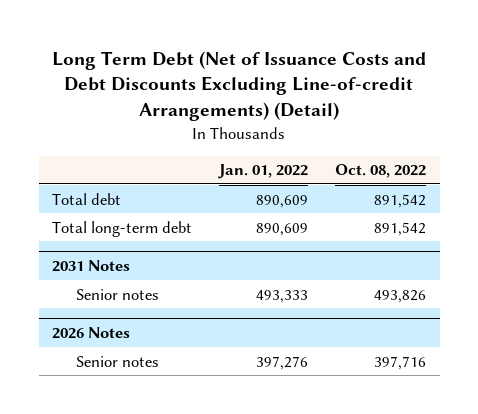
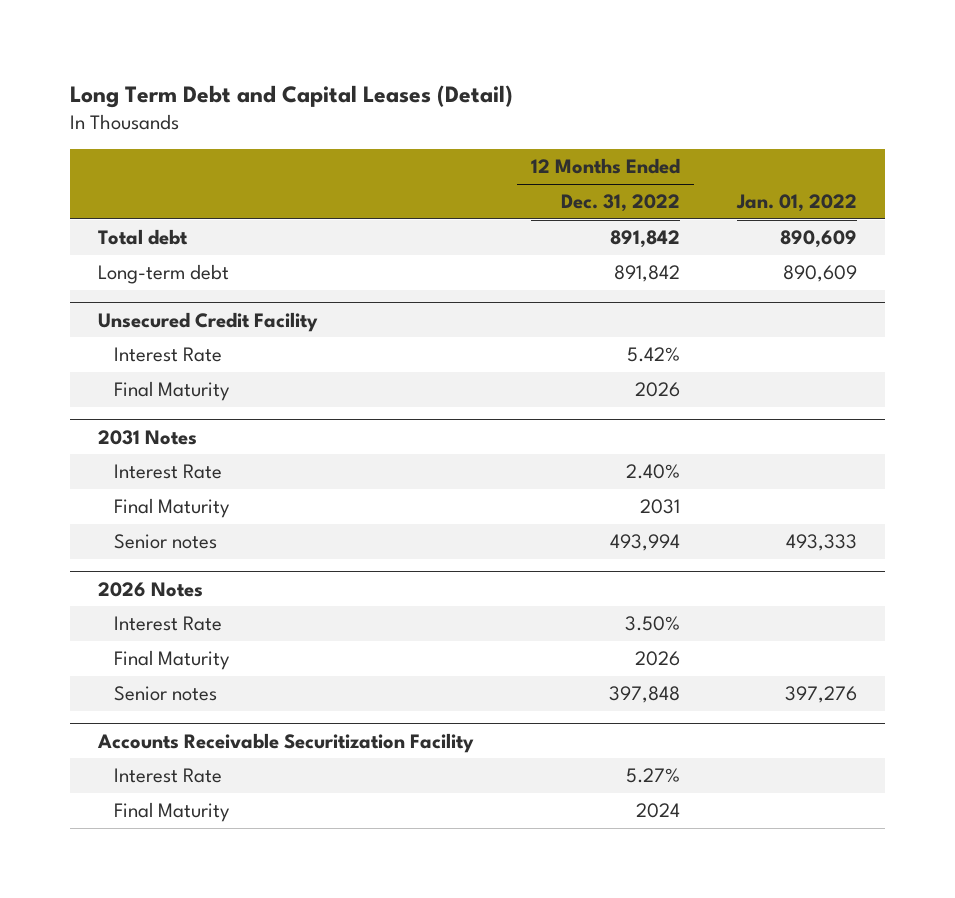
- Long Term Debt (Net of Issuance Costs and Debt Discounts Excluding Line-of-credit Arrangements) (Detail)
+ Long Term Debt and Capital Leases (Detail)
- | Jan. 01, 2022 | Oct. 08, 2022
+ | 12 Months Ended Dec. 31, 2022 | Jan. 01, 2022
- Total long-term debt | 890,609 | 891,542
+ Long-term debt | 891,842 | 890,609
+ Unsecured Credit Facility
+ Interest Rate | 5.42% |
+ Final Maturity | 2026 |
@ 2031 Notes
+ Interest Rate | 2.40% |
+ Final Maturity | 2031 |
@ 2026 Notes
+ Interest Rate | 3.50% |
+ Final Maturity | 2026 |
+ Accounts Receivable Securitization Facility
+ Interest Rate | 5.27% |
+ Final Maturity | 2024 |

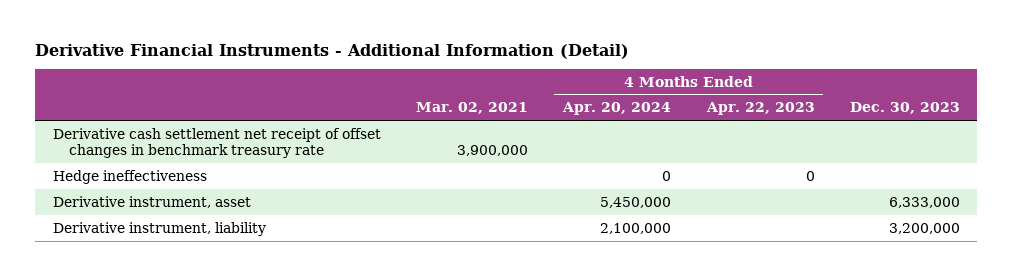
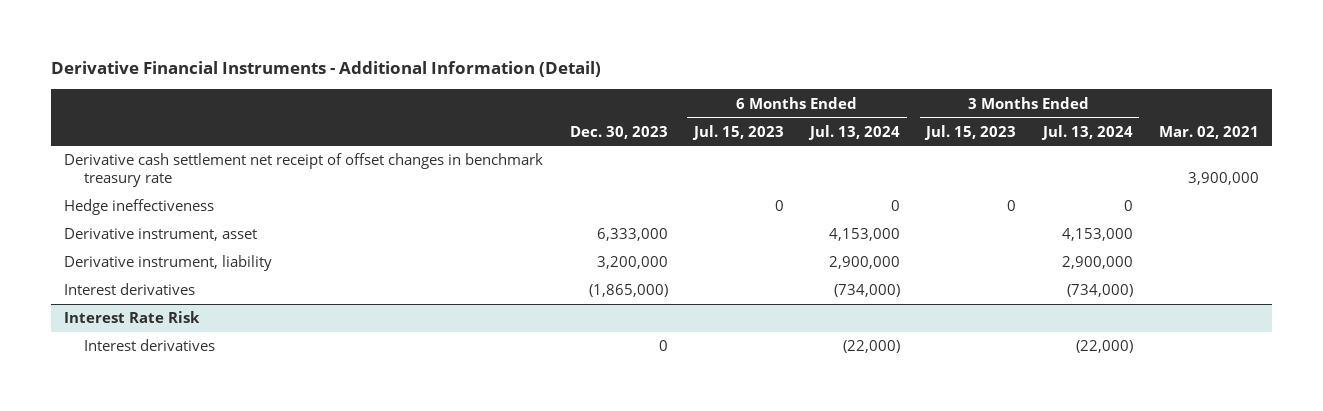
- | Mar. 02, 2021 | 4 Months Ended Apr. 20, 2024 | 4 Months Ended Apr. 22, 2023 | Dec. 30, 2023
+ | Dec. 30, 2023 | 6 Months Ended Jul. 15, 2023 | 6 Months Ended Jul. 13, 2024 | 3 Months Ended Jul. 15, 2023 | 3 Months Ended Jul. 13, 2024 | Mar. 02, 2021
+ Interest derivatives | (1,865,000) | | (734,000) | | (734,000) |
+ Interest Rate Risk
+ Interest derivatives | 0 | | (22,000) | | (22,000) |

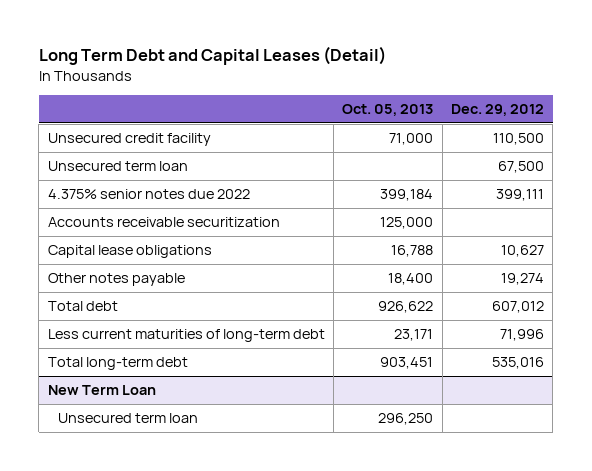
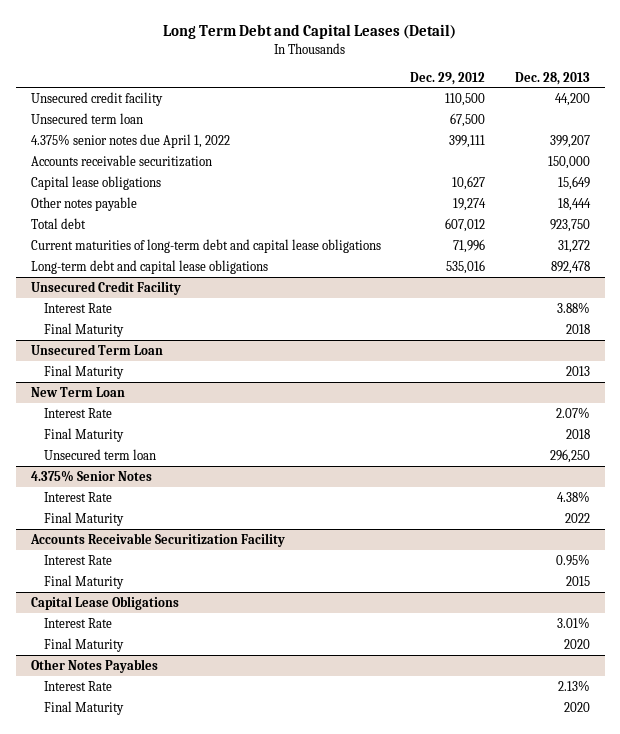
- | Oct. 05, 2013 | Dec. 29, 2012
+ | Dec. 29, 2012 | Dec. 28, 2013
- 4.375% senior notes due 2022 | 399,184 | 399,111
+ 4.375% senior notes due April 1, 2022 | 399,111 | 399,207
- Less current maturities of long-term debt | 23,171 | 71,996
- Total long-term debt | 903,451 | 535,016
+ Current maturities of long-term debt and capital lease obligations | 71,996 | 31,272
+ Long-term debt and capital lease obligations | 535,016 | 892,478
+ Unsecured Credit Facility
+ Interest Rate | | 3.88%
+ Final Maturity | | 2018
+ Unsecured Term Loan
+ Final Maturity | | 2013
@ New Term Loan
+ Interest Rate | | 2.07%
+ Final Maturity | | 2018
+ 4.375% Senior Notes
+ Interest Rate | | 4.38%
+ Final Maturity | | 2022
+ Accounts Receivable Securitization Facility
+ Interest Rate | | 0.95%
+ Final Maturity | | 2015
+ Capital Lease Obligations
+ Interest Rate | | 3.01%
+ Final Maturity | | 2020
+ Other Notes Payables
+ Interest Rate | | 2.13%
+ Final Maturity | | 2020

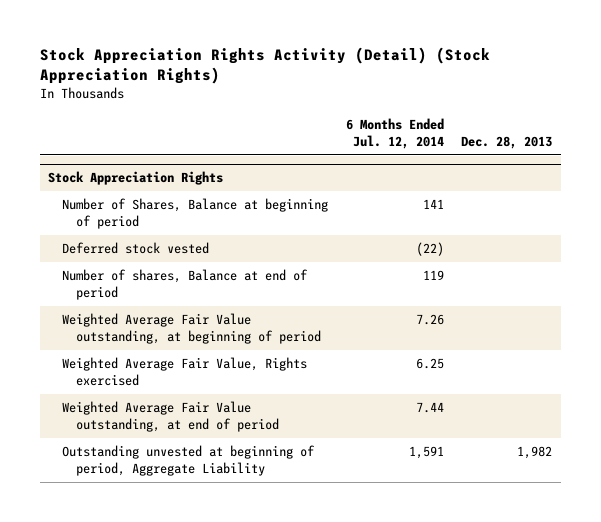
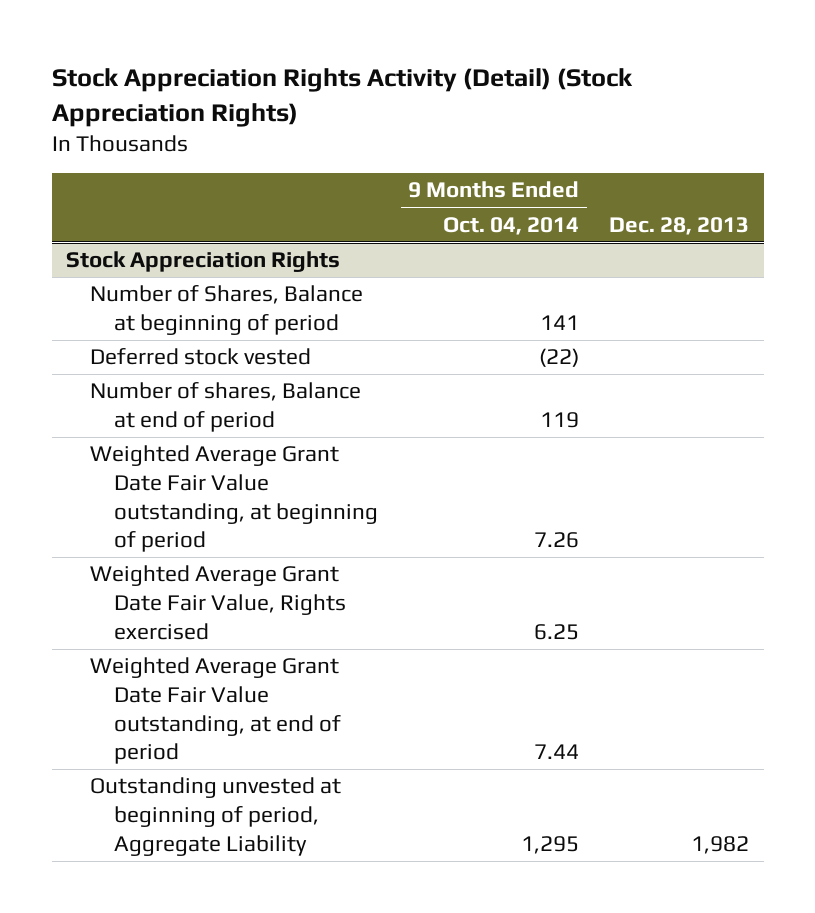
- | 6 Months Ended Jul. 12, 2014 | Dec. 28, 2013
+ | 9 Months Ended Oct. 04, 2014 | Dec. 28, 2013
@ Stock Appreciation Rights
- Weighted Average Fair Value outstanding, at beginning of period | 7.26 |
- Weighted Average Fair Value, Rights exercised | 6.25 |
- Weighted Average Fair Value outstanding, at end of period | 7.44 |
+ Weighted Average Grant Date Fair Value outstanding, at beginning of period | 7.26 |
+ Weighted Average Grant Date Fair Value, Rights exercised | 6.25 |
+ Weighted Average Grant Date Fair Value outstanding, at end of period | 7.44 |

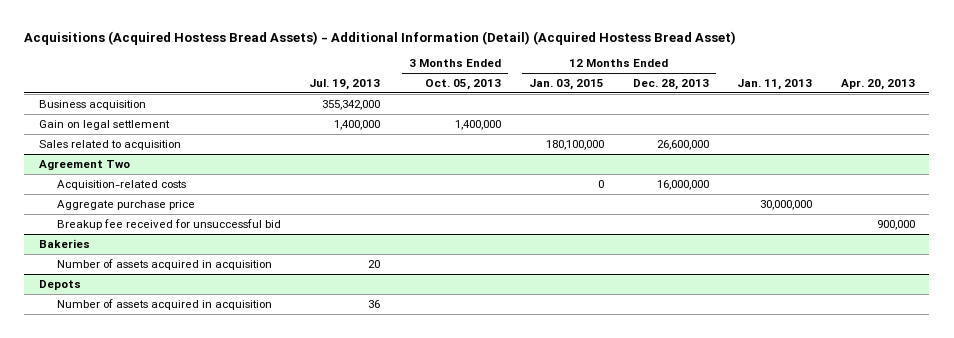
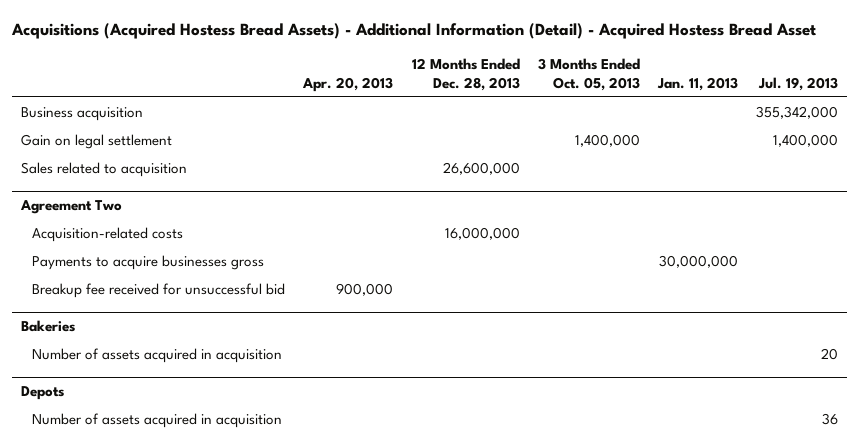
- Acquisitions (Acquired Hostess Bread Assets) - Additional Information (Detail) (Acquired Hostess Bread Asset)
+ Acquisitions (Acquired Hostess Bread Assets) - Additional Information (Detail) - Acquired Hostess Bread Asset
- | Jul. 19, 2013 | 3 Months Ended Oct. 05, 2013 | 12 Months Ended Jan. 03, 2015 | 12 Months Ended Dec. 28, 2013 | Jan. 11, 2013 | Apr. 20, 2013
+ | Apr. 20, 2013 | 12 Months Ended Dec. 28, 2013 | 3 Months Ended Oct. 05, 2013 | Jan. 11, 2013 | Jul. 19, 2013
@ Agreement Two
- Aggregate purchase price | | | | | 30,000,000 |
+ Payments to acquire businesses gross | | | | 30,000,000 |

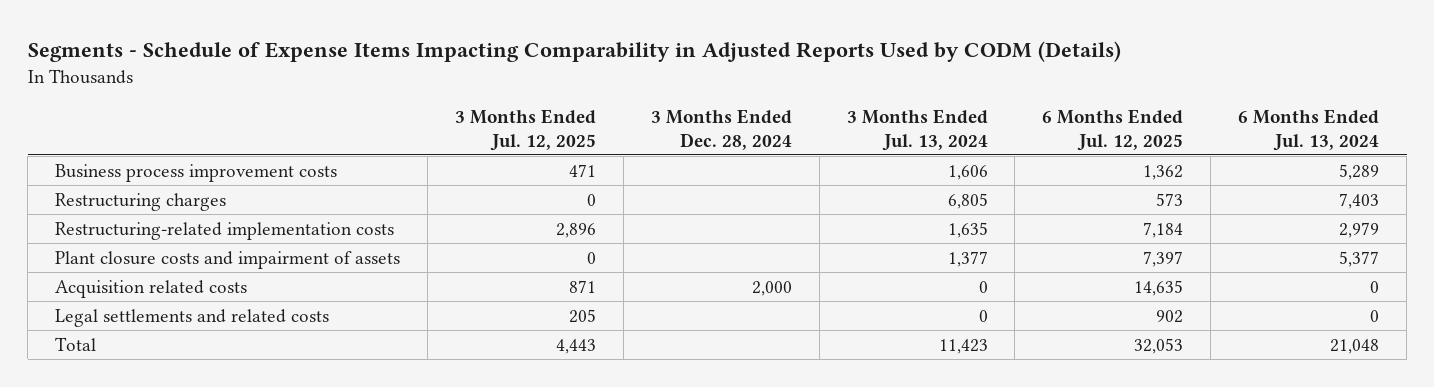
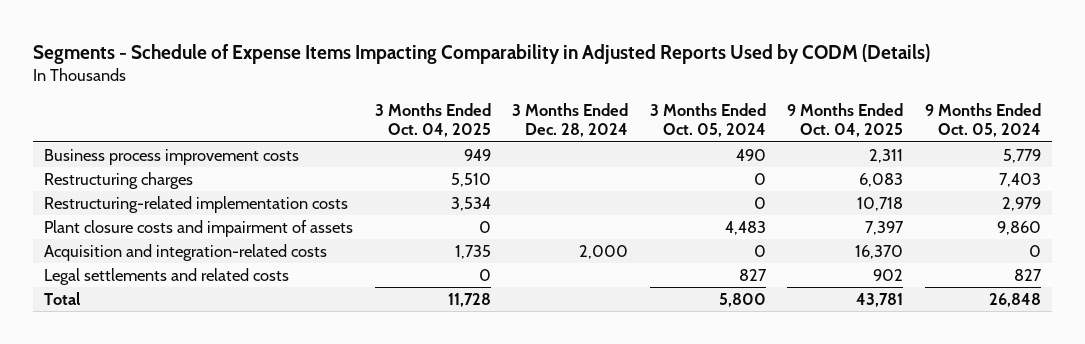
- | 3 Months Ended Jul. 12, 2025 | 3 Months Ended Dec. 28, 2024 | 3 Months Ended Jul. 13, 2024 | 6 Months Ended Jul. 12, 2025 | 6 Months Ended Jul. 13, 2024
+ | 3 Months Ended Oct. 04, 2025 | 3 Months Ended Dec. 28, 2024 | 3 Months Ended Oct. 05, 2024 | 9 Months Ended Oct. 04, 2025 | 9 Months Ended Oct. 05, 2024
- Acquisition related costs | 871 | 2,000 | 0 | 14,635 | 0
+ Acquisition and integration-related costs | 1,735 | 2,000 | 0 | 16,370 | 0

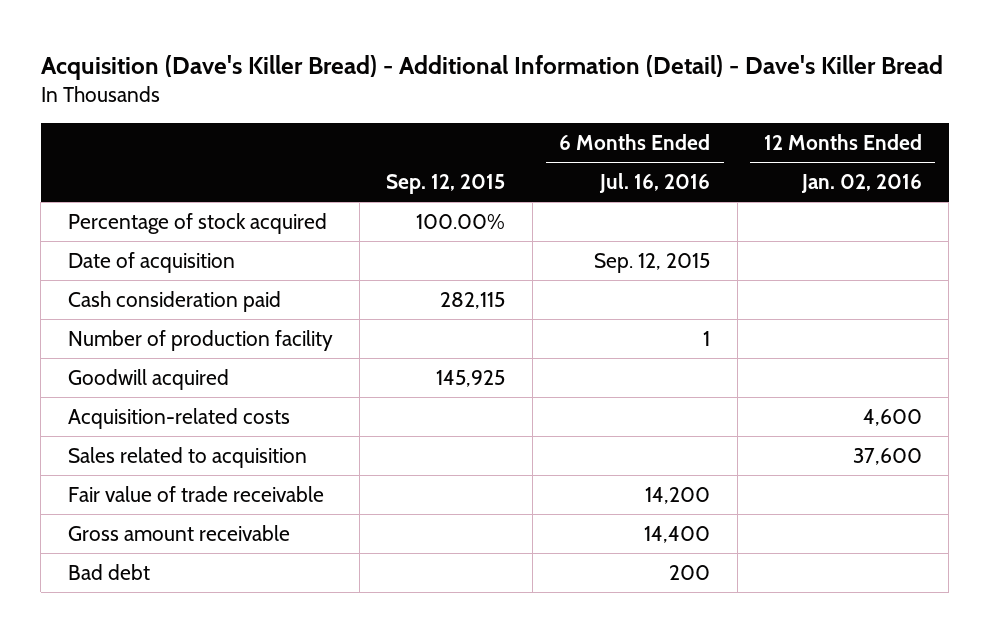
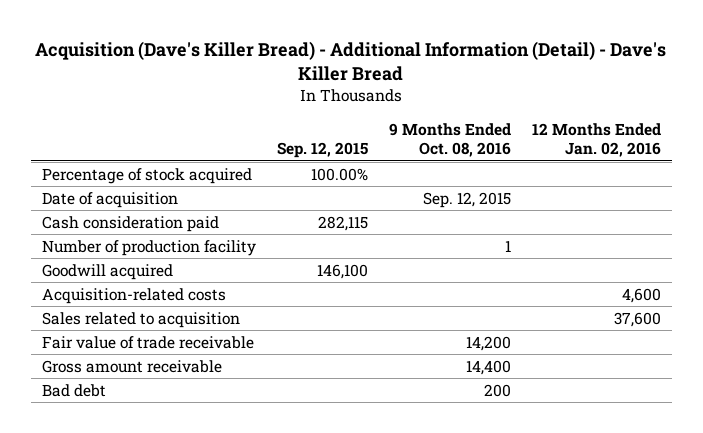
- | Sep. 12, 2015 | 6 Months Ended Jul. 16, 2016 | 12 Months Ended Jan. 02, 2016
+ | Sep. 12, 2015 | 9 Months Ended Oct. 08, 2016 | 12 Months Ended Jan. 02, 2016
- Goodwill acquired | 145,925 | |
+ Goodwill acquired | 146,100 | |

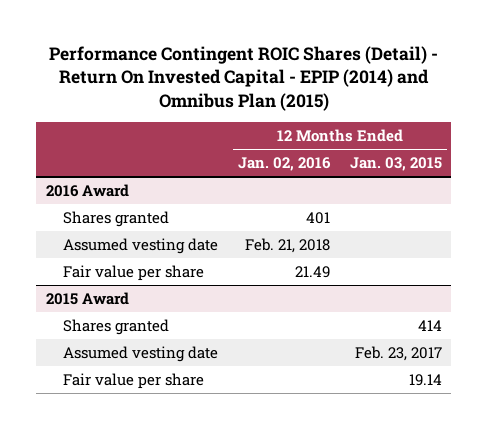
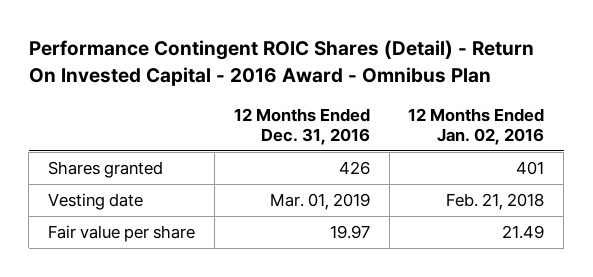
- Performance Contingent ROIC Shares (Detail) - Return On Invested Capital - EPIP (2014) and Omnibus Plan (2015)
+ Performance Contingent ROIC Shares (Detail) - Return On Invested Capital - 2016 Award - Omnibus Plan
- | 12 Months Ended Jan. 02, 2016 | 12 Months Ended Jan. 03, 2015
+ | 12 Months Ended Dec. 31, 2016 | 12 Months Ended Jan. 02, 2016
- 2016 Award
- Assumed vesting date | Feb. 21, 2018 |
+ Vesting date | Mar. 01, 2019 | Feb. 21, 2018
- 2015 Award
- Shares granted | | 414
- Assumed vesting date | | Feb. 23, 2017
- Fair value per share | | 19.14

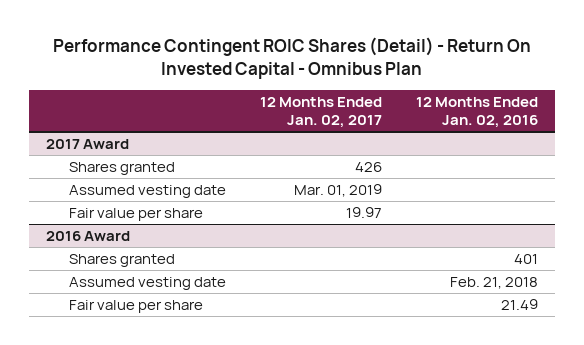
- Performance Contingent ROIC Shares (Detail) - Return On Invested Capital - 2016 Award - Omnibus Plan
+ Performance Contingent ROIC Shares (Detail) - Return On Invested Capital - Omnibus Plan
- | 12 Months Ended Dec. 31, 2016 | 12 Months Ended Jan. 02, 2016
+ | 12 Months Ended Jan. 02, 2017 | 12 Months Ended Jan. 02, 2016
+ 2017 Award
+ Shares granted | 426 |
+ Assumed vesting date | Mar. 01, 2019 |
+ Fair value per share | 19.97 |
+ 2016 Award
- Vesting date | Mar. 01, 2019 | Feb. 21, 2018
+ Assumed vesting date | | Feb. 21, 2018

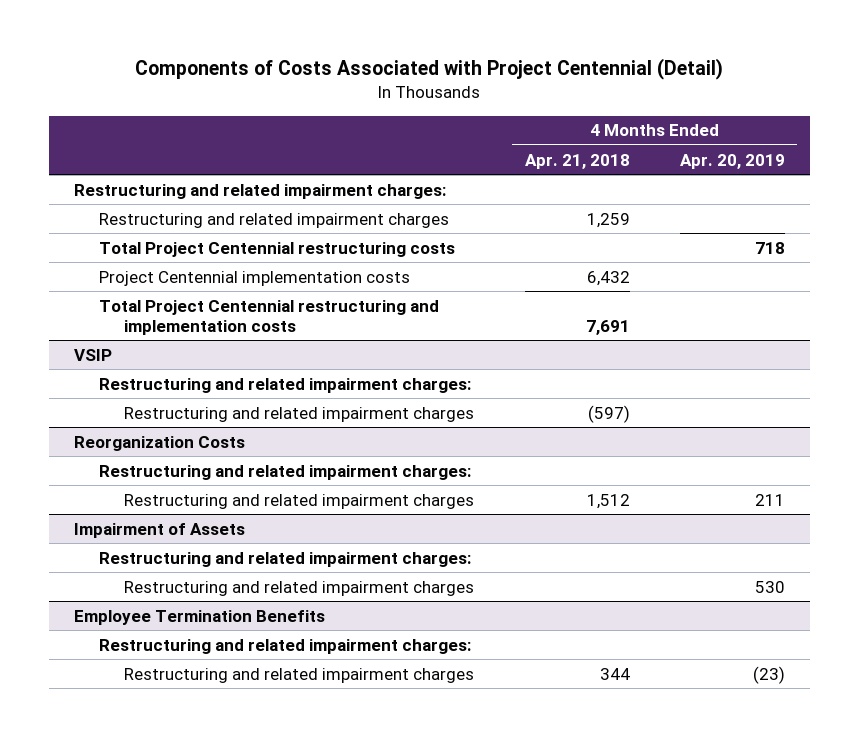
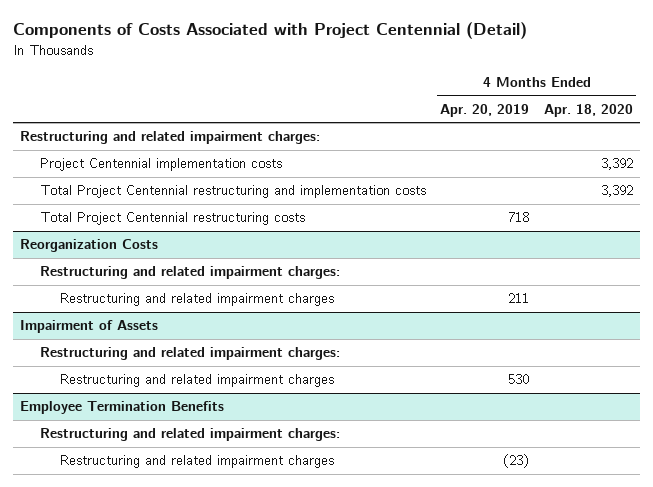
- | 4 Months Ended Apr. 21, 2018 | 4 Months Ended Apr. 20, 2019
+ | 4 Months Ended Apr. 20, 2019 | 4 Months Ended Apr. 18, 2020
- Restructuring and related impairment charges | 1,259 |
- VSIP
- Restructuring and related impairment charges:
- Restructuring and related impairment charges | (597) |
moved down: Total Project Centennial restructuring costs | 718 |

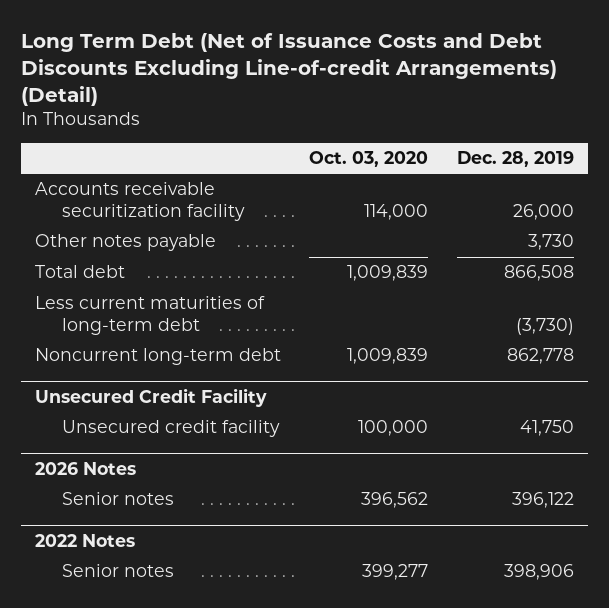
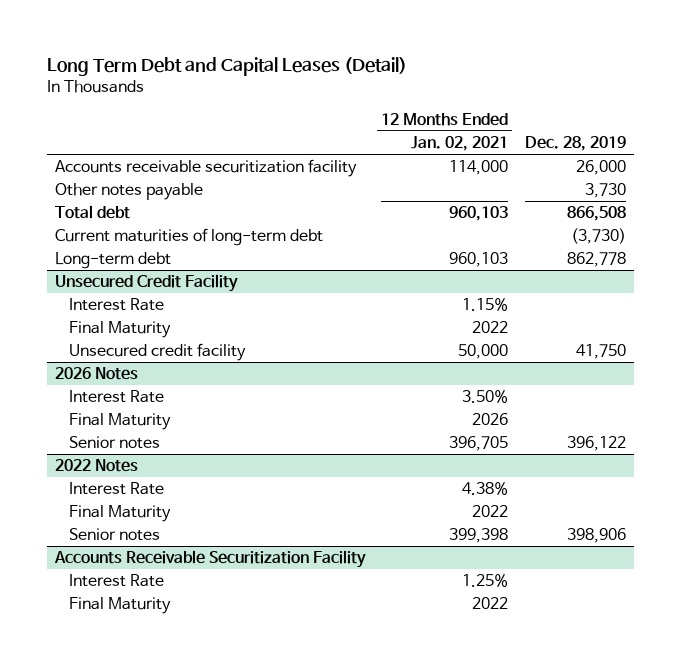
- Long Term Debt (Net of Issuance Costs and Debt Discounts Excluding Line-of-credit Arrangements) (Detail)
+ Long Term Debt and Capital Leases (Detail)
- | Oct. 03, 2020 | Dec. 28, 2019
+ | 12 Months Ended Jan. 02, 2021 | Dec. 28, 2019
- Less current maturities of long-term debt | | (3,730)
- Noncurrent long-term debt | 1,009,839 | 862,778
+ Current maturities of long-term debt | | (3,730)
+ Long-term debt | 960,103 | 862,778
@ Unsecured Credit Facility
+ Interest Rate | 1.15% |
+ Final Maturity | 2022 |
@ 2026 Notes
+ Interest Rate | 3.50% |
+ Final Maturity | 2026 |
@ 2022 Notes
+ Interest Rate | 4.38% |
+ Final Maturity | 2022 |
+ Accounts Receivable Securitization Facility
+ Interest Rate | 1.25% |
+ Final Maturity | 2022 |

